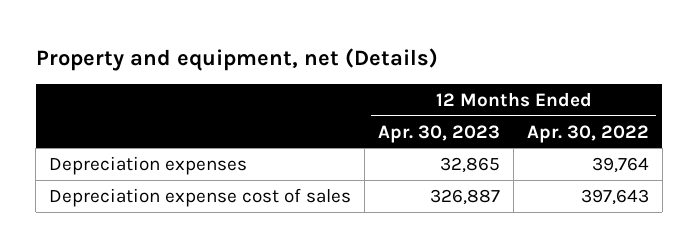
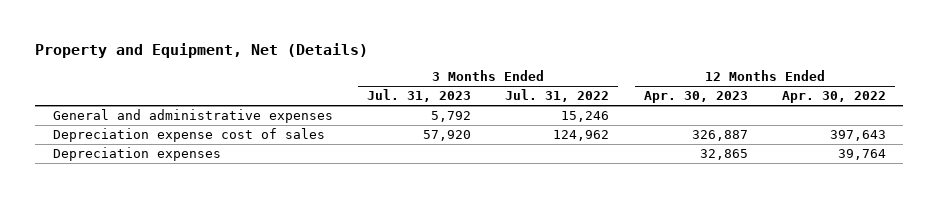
- Property and equipment, net (Details)
+ Property and Equipment, Net (Details)
- | 12 Months Ended Apr. 30, 2023 | 12 Months Ended Apr. 30, 2022
+ | 3 Months Ended Jul. 31, 2023 | 3 Months Ended Jul. 31, 2022 | 12 Months Ended Apr. 30, 2023 | 12 Months Ended Apr. 30, 2022
+ General and administrative expenses | 5,792 | 15,246 | |
moved down: Depreciation expenses | | | 32,865 | 39,764

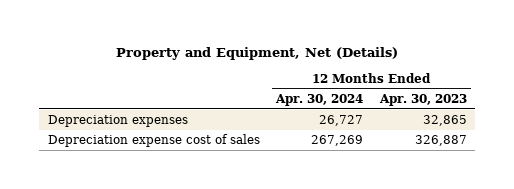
- | 3 Months Ended Jul. 31, 2023 | 3 Months Ended Jul. 31, 2022 | 12 Months Ended Apr. 30, 2023 | 12 Months Ended Apr. 30, 2022
+ | 12 Months Ended Apr. 30, 2024 | 12 Months Ended Apr. 30, 2023
- General and administrative expenses | 5,792 | 15,246 | |
moved down: Depreciation expense cost of sales | 267,269 | 326,887

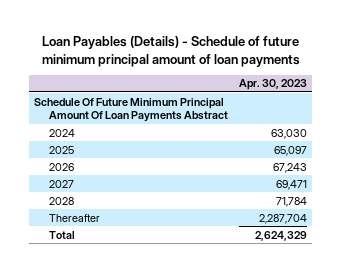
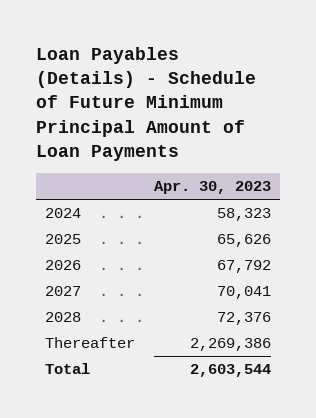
- Loan Payables (Details) - Schedule of future minimum principal amount of loan payments
+ Loan Payables (Details) - Schedule of Future Minimum Principal Amount of Loan Payments
- Schedule Of Future Minimum Principal Amount Of Loan Payments Abstract
- 2024 | 63,030
- 2025 | 65,097
- 2026 | 67,243
- 2027 | 69,471
- 2028 | 71,784
- Thereafter | 2,287,704
- Total | 2,624,329
+ 2024 | 58,323
+ 2025 | 65,626
+ 2026 | 67,792
+ 2027 | 70,041
+ 2028 | 72,376
+ Thereafter | 2,269,386
+ Total | 2,603,544

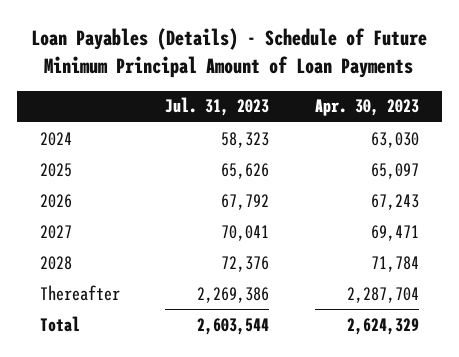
- | Apr. 30, 2023
+ | Jul. 31, 2023 | Apr. 30, 2023
- 2024 | 58,323
- 2025 | 65,626
- 2026 | 67,792
- 2027 | 70,041
- 2028 | 72,376
- Thereafter | 2,269,386
- Total | 2,603,544
+ 2024 | 58,323 | 63,030
+ 2025 | 65,626 | 65,097
+ 2026 | 67,792 | 67,243
+ 2027 | 70,041 | 69,471
+ 2028 | 72,376 | 71,784
+ Thereafter | 2,269,386 | 2,287,704
+ Total | 2,603,544 | 2,624,329

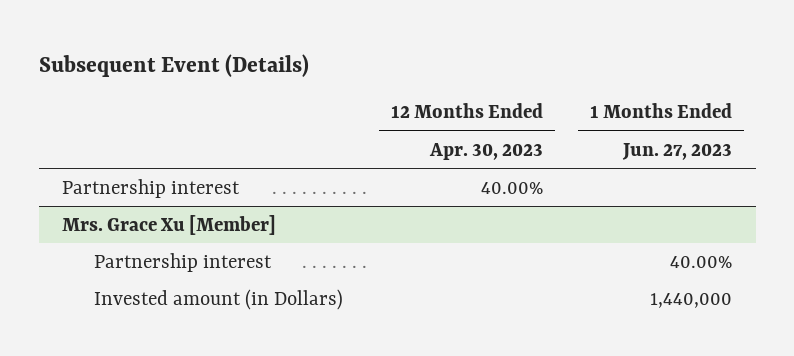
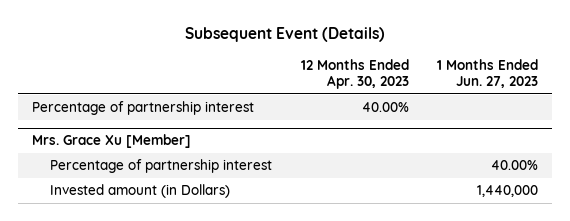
- Partnership interest | 40.00% |
+ Percentage of partnership interest | 40.00% |
@ Mrs. Grace Xu [Member]
- Partnership interest | | 40.00%
+ Percentage of partnership interest | | 40.00%

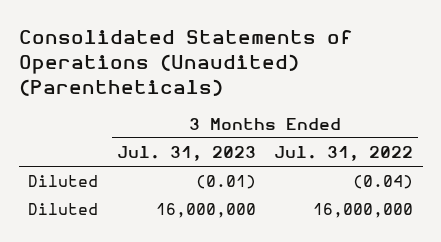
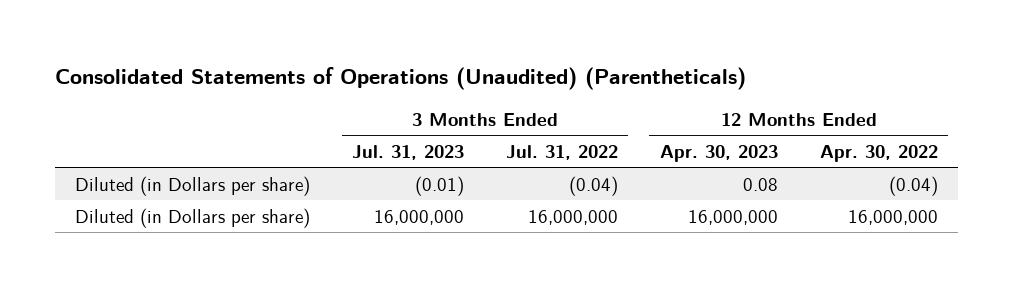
- | 3 Months Ended Jul. 31, 2023 | 3 Months Ended Jul. 31, 2022
+ | 3 Months Ended Jul. 31, 2023 | 3 Months Ended Jul. 31, 2022 | 12 Months Ended Apr. 30, 2023 | 12 Months Ended Apr. 30, 2022
- Diluted | (0.01) | (0.04)
- Diluted | 16,000,000 | 16,000,000
+ Diluted (in Dollars per share) | (0.01) | (0.04) | 0.08 | (0.04)
+ Diluted (in Dollars per share) | 16,000,000 | 16,000,000 | 16,000,000 | 16,000,000

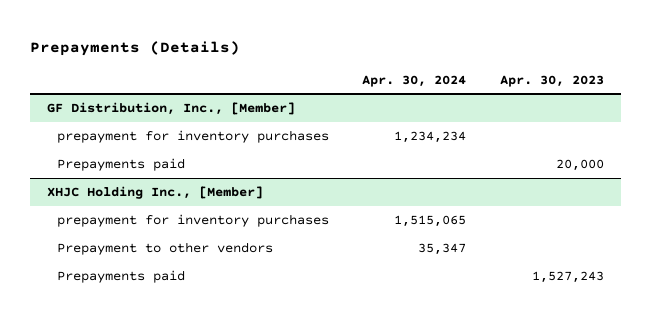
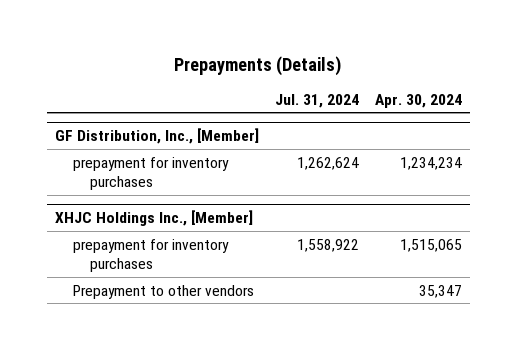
- | Apr. 30, 2024 | Apr. 30, 2023
+ | Jul. 31, 2024 | Apr. 30, 2024
@ GF Distribution, Inc., [Member]
- Prepayments paid | | 20,000
- XHJC Holding Inc., [Member]
+ XHJC Holdings Inc., [Member]
- Prepayments paid | | 1,527,243

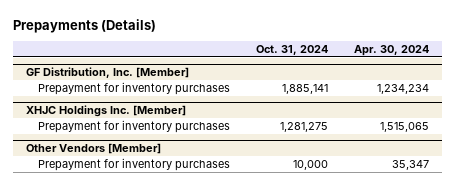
- | Jul. 31, 2024 | Apr. 30, 2024
+ | Oct. 31, 2024 | Apr. 30, 2024
- GF Distribution, Inc., [Member]
- prepayment for inventory purchases | 1,262,624 | 1,234,234
- XHJC Holdings Inc., [Member]
- prepayment for inventory purchases | 1,558,922 | 1,515,065
- Prepayment to other vendors | | 35,347
+ GF Distribution, Inc. [Member]
+ Prepayment for inventory purchases | 1,885,141 | 1,234,234
+ XHJC Holdings Inc. [Member]
+ Prepayment for inventory purchases | 1,281,275 | 1,515,065
+ Other Vendors [Member]
+ Prepayment for inventory purchases | 10,000 | 35,347

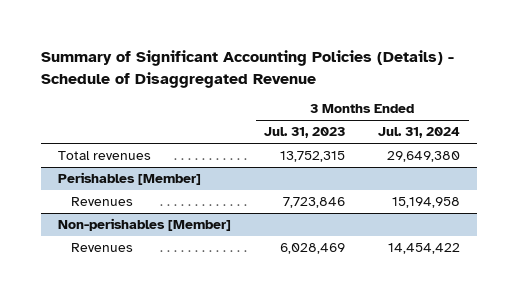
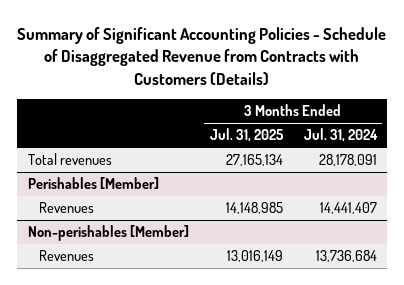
- Summary of Significant Accounting Policies (Details) - Schedule of Disaggregated Revenue
+ Summary of Significant Accounting Policies - Schedule of Disaggregated Revenue from Contracts with Customers (Details)
- | 3 Months Ended Jul. 31, 2023 | 3 Months Ended Jul. 31, 2024
+ | 3 Months Ended Jul. 31, 2025 | 3 Months Ended Jul. 31, 2024
- Total revenues | 13,752,315 | 29,649,380
+ Total revenues | 27,165,134 | 28,178,091
@ Perishables [Member]
- Revenues | 7,723,846 | 15,194,958
+ Revenues | 14,148,985 | 14,441,407
@ Non-perishables [Member]
- Revenues | 6,028,469 | 14,454,422
+ Revenues | 13,016,149 | 13,736,684

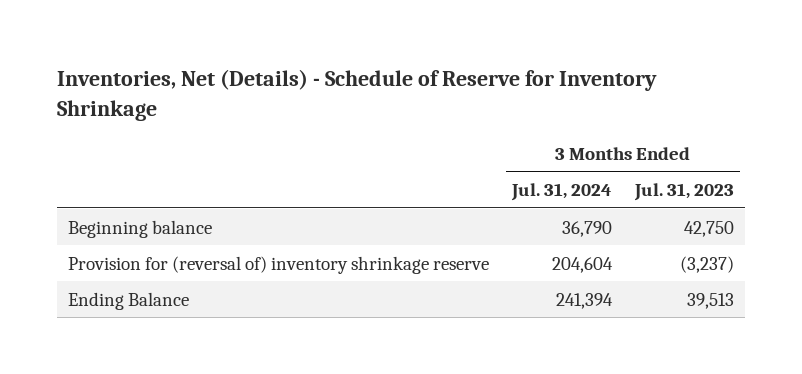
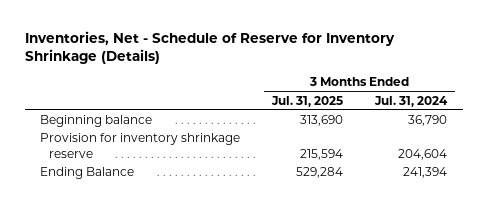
- Inventories, Net (Details) - Schedule of Reserve for Inventory Shrinkage
+ Inventories, Net - Schedule of Reserve for Inventory Shrinkage (Details)
- | 3 Months Ended Jul. 31, 2024 | 3 Months Ended Jul. 31, 2023
+ | 3 Months Ended Jul. 31, 2025 | 3 Months Ended Jul. 31, 2024
- Provision for (reversal of) inventory shrinkage reserve | 204,604 | (3,237)
+ Provision for inventory shrinkage reserve | 215,594 | 204,604

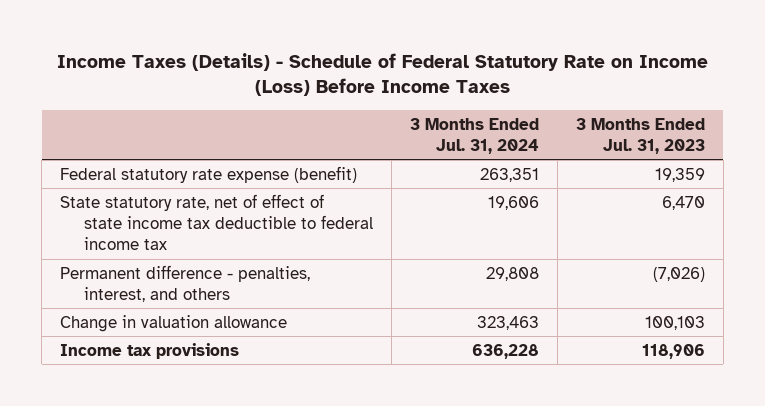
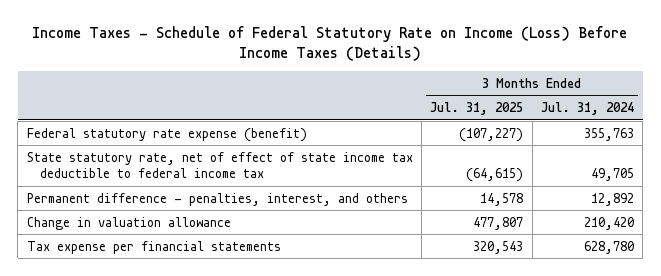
- Income Taxes (Details) - Schedule of Federal Statutory Rate on Income (Loss) Before Income Taxes
+ Income Taxes - Schedule of Federal Statutory Rate on Income (Loss) Before Income Taxes (Details)
- | 3 Months Ended Jul. 31, 2024 | 3 Months Ended Jul. 31, 2023
+ | 3 Months Ended Jul. 31, 2025 | 3 Months Ended Jul. 31, 2024
- Federal statutory rate expense (benefit) | 263,351 | 19,359
- State statutory rate, net of effect of state income tax deductible to federal income tax | 19,606 | 6,470
- Permanent difference - penalties, interest, and others | 29,808 | (7,026)
- Change in valuation allowance | 323,463 | 100,103
- Income tax provisions | 636,228 | 118,906
+ Federal statutory rate expense (benefit) | (107,227) | 355,763
+ State statutory rate, net of effect of state income tax deductible to federal income tax | (64,615) | 49,705
+ Permanent difference - penalties, interest, and others | 14,578 | 12,892
+ Change in valuation allowance | 477,807 | 210,420
+ Tax expense per financial statements | 320,543 | 628,780

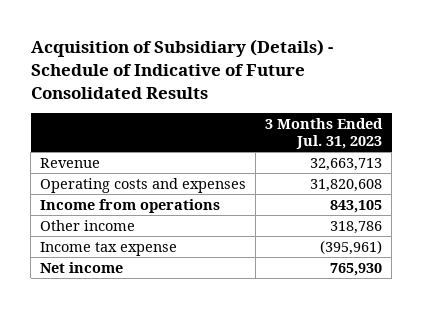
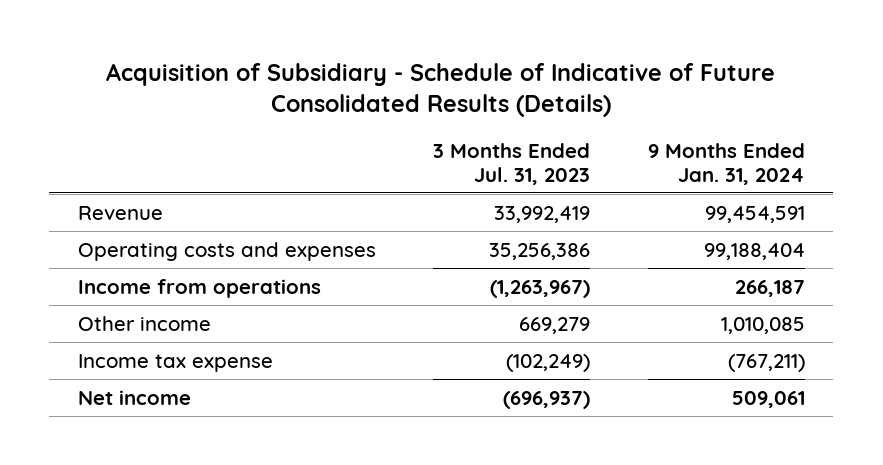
- Acquisition of Subsidiary (Details) - Schedule of Indicative of Future Consolidated Results
+ Acquisition of Subsidiary - Schedule of Indicative of Future Consolidated Results (Details)
- | 3 Months Ended Jul. 31, 2023
+ | 3 Months Ended Jul. 31, 2023 | 9 Months Ended Jan. 31, 2024
- Revenue | 32,663,713
- Operating costs and expenses | 31,820,608
- Income from operations | 843,105
- Other income | 318,786
- Income tax expense | (395,961)
- Net income | 765,930
+ Revenue | 33,992,419 | 99,454,591
+ Operating costs and expenses | 35,256,386 | 99,188,404
+ Income from operations | (1,263,967) | 266,187
+ Other income | 669,279 | 1,010,085
+ Income tax expense | (102,249) | (767,211)
+ Net income | (696,937) | 509,061

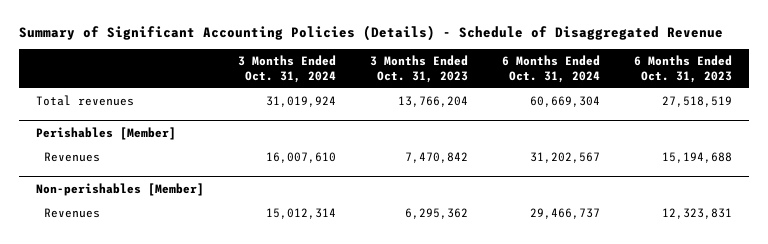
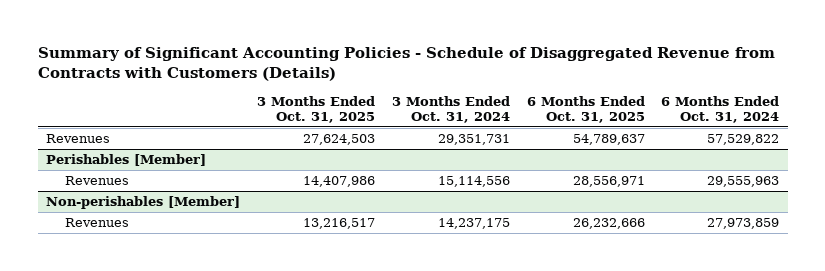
- Summary of Significant Accounting Policies (Details) - Schedule of Disaggregated Revenue
+ Summary of Significant Accounting Policies - Schedule of Disaggregated Revenue from Contracts with Customers (Details)
- | 3 Months Ended Oct. 31, 2024 | 3 Months Ended Oct. 31, 2023 | 6 Months Ended Oct. 31, 2024 | 6 Months Ended Oct. 31, 2023
+ | 3 Months Ended Oct. 31, 2025 | 3 Months Ended Oct. 31, 2024 | 6 Months Ended Oct. 31, 2025 | 6 Months Ended Oct. 31, 2024
- Total revenues | 31,019,924 | 13,766,204 | 60,669,304 | 27,518,519
+ Revenues | 27,624,503 | 29,351,731 | 54,789,637 | 57,529,822
@ Perishables [Member]
- Revenues | 16,007,610 | 7,470,842 | 31,202,567 | 15,194,688
+ Revenues | 14,407,986 | 15,114,556 | 28,556,971 | 29,555,963
@ Non-perishables [Member]
- Revenues | 15,012,314 | 6,295,362 | 29,466,737 | 12,323,831
+ Revenues | 13,216,517 | 14,237,175 | 26,232,666 | 27,973,859

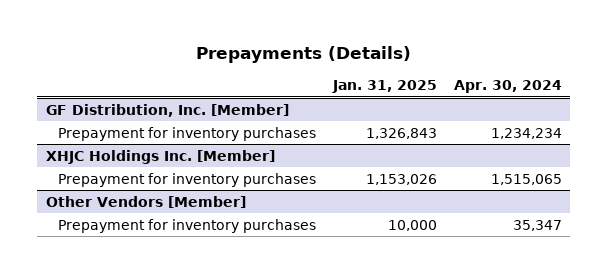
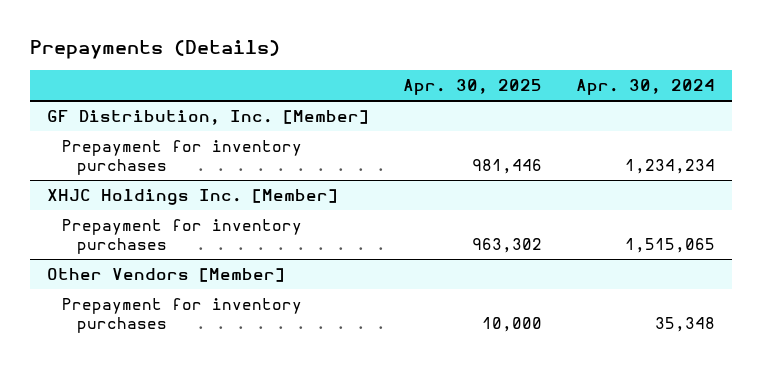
- | Jan. 31, 2025 | Apr. 30, 2024
+ | Apr. 30, 2025 | Apr. 30, 2024
@ Other Vendors [Member]
- Prepayment for inventory purchases | 10,000 | 35,347
+ Prepayment for inventory purchases | 10,000 | 35,348

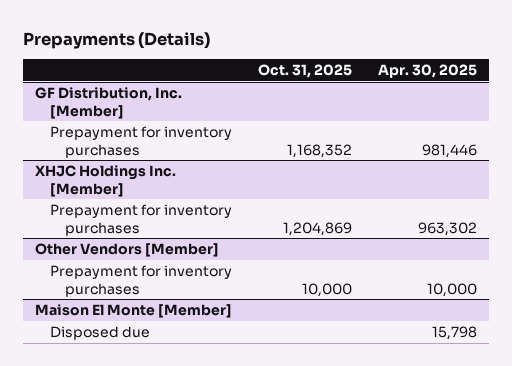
- | Apr. 30, 2025 | Apr. 30, 2024
+ | Oct. 31, 2025 | Apr. 30, 2025
+ Maison El Monte [Member]
+ Disposed due | | 15,798

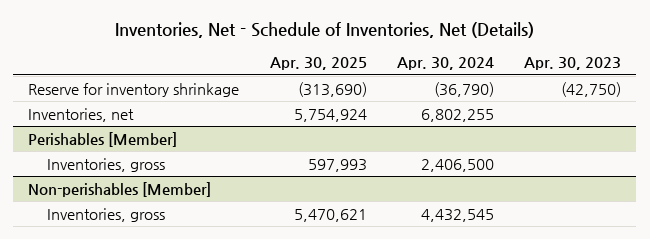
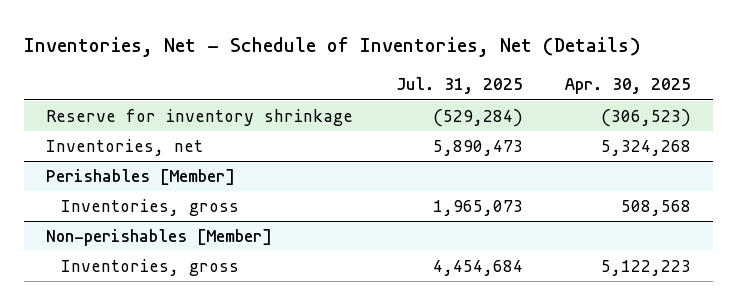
- | Apr. 30, 2025 | Apr. 30, 2024 | Apr. 30, 2023
+ | Jul. 31, 2025 | Apr. 30, 2025
- Reserve for inventory shrinkage | (313,690) | (36,790) | (42,750)
- Inventories, net | 5,754,924 | 6,802,255 |
+ Reserve for inventory shrinkage | (529,284) | (306,523)
+ Inventories, net | 5,890,473 | 5,324,268
@ Perishables [Member]
- Inventories, gross | 597,993 | 2,406,500 |
+ Inventories, gross | 1,965,073 | 508,568
@ Non-perishables [Member]
- Inventories, gross | 5,470,621 | 4,432,545 |
+ Inventories, gross | 4,454,684 | 5,122,223

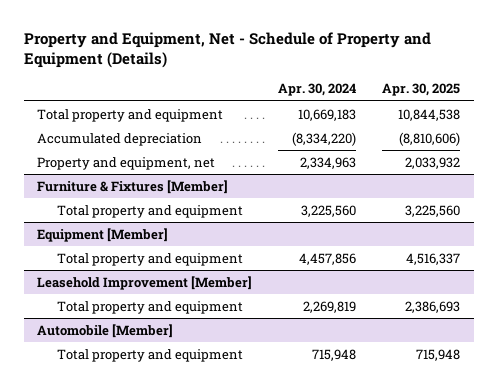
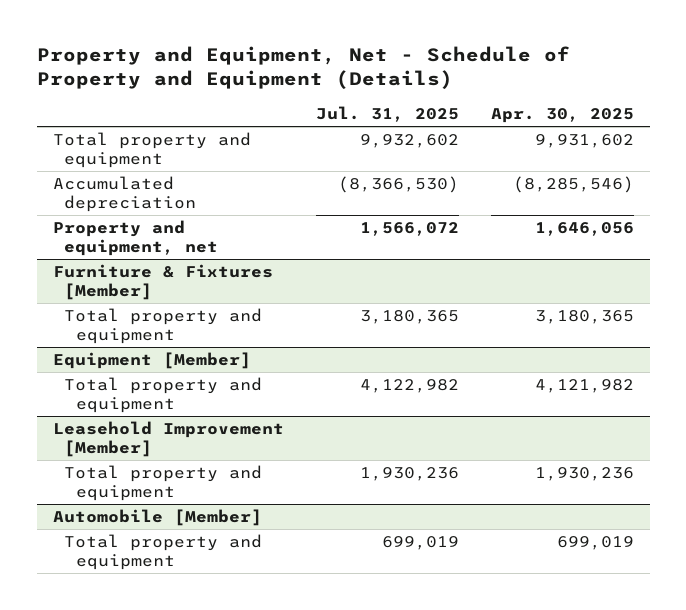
- | Apr. 30, 2024 | Apr. 30, 2025
+ | Jul. 31, 2025 | Apr. 30, 2025
- Total property and equipment | 10,669,183 | 10,844,538
- Accumulated depreciation | (8,334,220) | (8,810,606)
- Property and equipment, net | 2,334,963 | 2,033,932
+ Total property and equipment | 9,932,602 | 9,931,602
+ Accumulated depreciation | (8,366,530) | (8,285,546)
+ Property and equipment, net | 1,566,072 | 1,646,056
@ Furniture & Fixtures [Member]
- Total property and equipment | 3,225,560 | 3,225,560
+ Total property and equipment | 3,180,365 | 3,180,365
@ Equipment [Member]
- Total property and equipment | 4,457,856 | 4,516,337
+ Total property and equipment | 4,122,982 | 4,121,982
@ Leasehold Improvement [Member]
- Total property and equipment | 2,269,819 | 2,386,693
+ Total property and equipment | 1,930,236 | 1,930,236
@ Automobile [Member]
- Total property and equipment | 715,948 | 715,948
+ Total property and equipment | 699,019 | 699,019

